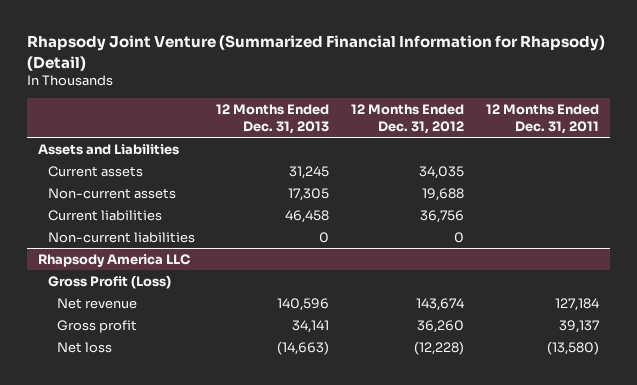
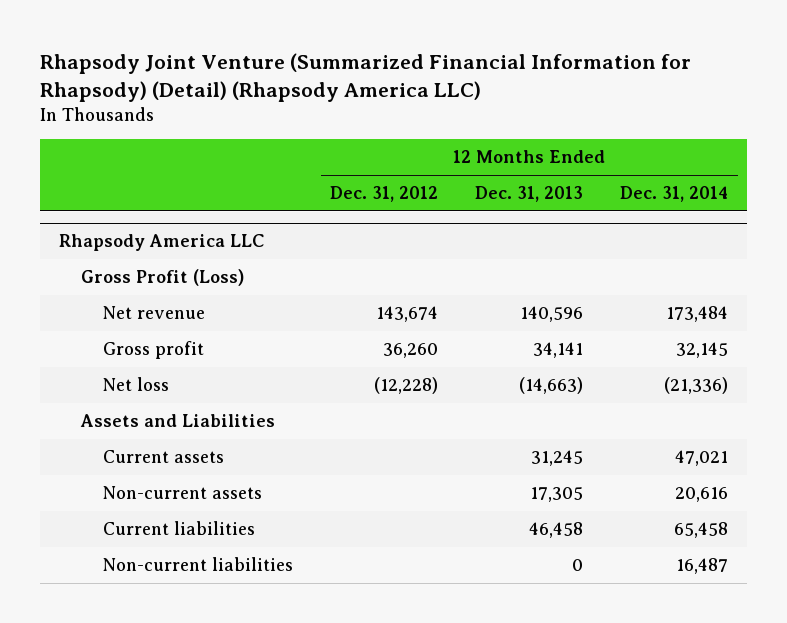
- Rhapsody Joint Venture (Summarized Financial Information for Rhapsody) (Detail)
+ Rhapsody Joint Venture (Summarized Financial Information for Rhapsody) (Detail) (Rhapsody America LLC)
- | 12 Months Ended Dec. 31, 2013 | 12 Months Ended Dec. 31, 2012 | 12 Months Ended Dec. 31, 2011
+ | 12 Months Ended Dec. 31, 2012 | 12 Months Ended Dec. 31, 2013 | 12 Months Ended Dec. 31, 2014
- Assets and Liabilities
- Current assets | 31,245 | 34,035 |
- Non-current assets | 17,305 | 19,688 |
- Current liabilities | 46,458 | 36,756 |
- Non-current liabilities | 0 | 0 |
@ Rhapsody America LLC
+ Assets and Liabilities
+ Current assets | | 31,245 | 47,021
+ Non-current assets | | 17,305 | 20,616
+ Current liabilities | | 46,458 | 65,458
+ Non-current liabilities | | 0 | 16,487

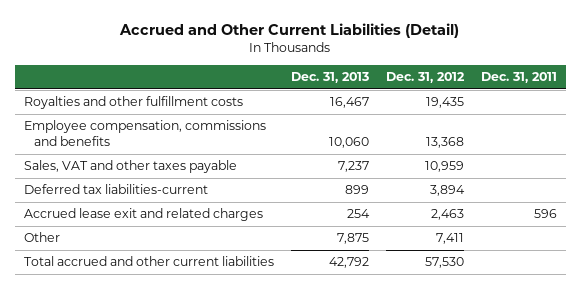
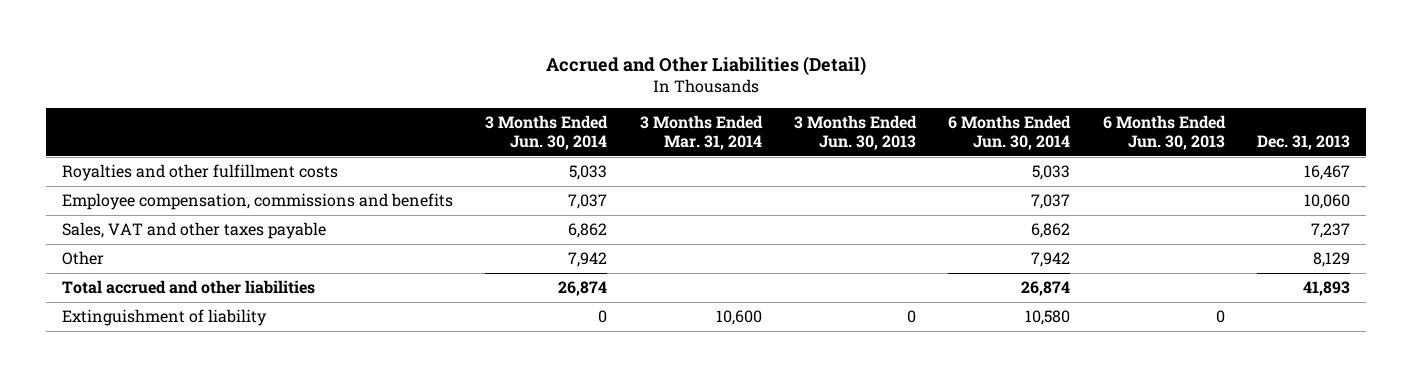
- Accrued and Other Current Liabilities (Detail)
+ Accrued and Other Liabilities (Detail)
- | Dec. 31, 2013 | Dec. 31, 2012 | Dec. 31, 2011
+ | 3 Months Ended Jun. 30, 2014 | 3 Months Ended Mar. 31, 2014 | 3 Months Ended Jun. 30, 2013 | 6 Months Ended Jun. 30, 2014 | 6 Months Ended Jun. 30, 2013 | Dec. 31, 2013
- Deferred tax liabilities-current | 899 | 3,894 |
- Accrued lease exit and related charges | 254 | 2,463 | 596
- Other | 7,875 | 7,411 |
- Total accrued and other current liabilities | 42,792 | 57,530 |
+ Other | 7,942 | | | 7,942 | | 8,129
+ Total accrued and other liabilities | 26,874 | | | 26,874 | | 41,893
+ Extinguishment of liability | 0 | 10,600 | 0 | 10,580 | 0 |

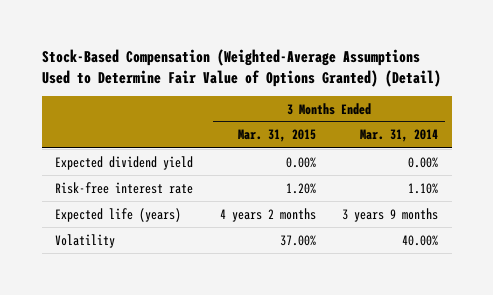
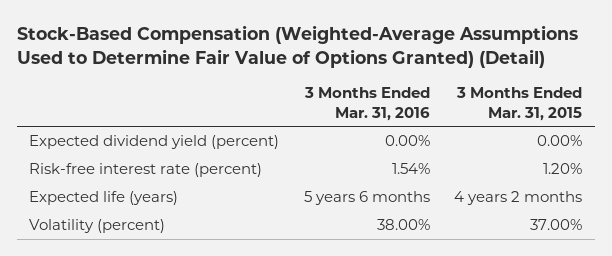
- | 3 Months Ended Mar. 31, 2015 | 3 Months Ended Mar. 31, 2014
+ | 3 Months Ended Mar. 31, 2016 | 3 Months Ended Mar. 31, 2015
- Expected dividend yield | 0.00% | 0.00%
- Risk-free interest rate | 1.20% | 1.10%
+ Expected dividend yield (percent) | 0.00% | 0.00%
+ Risk-free interest rate (percent) | 1.54% | 1.20%
- Volatility | 37.00% | 40.00%
+ Volatility (percent) | 38.00% | 37.00%

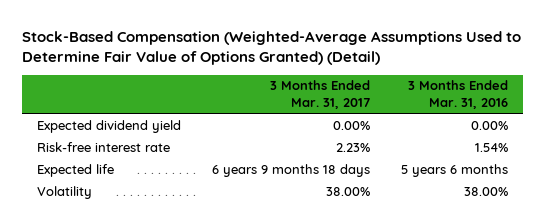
- | 3 Months Ended Mar. 31, 2016 | 3 Months Ended Mar. 31, 2015
+ | 3 Months Ended Mar. 31, 2017 | 3 Months Ended Mar. 31, 2016
- Expected dividend yield (percent) | 0.00% | 0.00%
- Risk-free interest rate (percent) | 1.54% | 1.20%
- Expected life (years) | 5 years 6 months | 4 years 2 months
- Volatility (percent) | 38.00% | 37.00%
+ Expected dividend yield | 0.00% | 0.00%
+ Risk-free interest rate | 2.23% | 1.54%
+ Expected life | 6 years 9 months 18 days | 5 years 6 months
+ Volatility | 38.00% | 38.00%

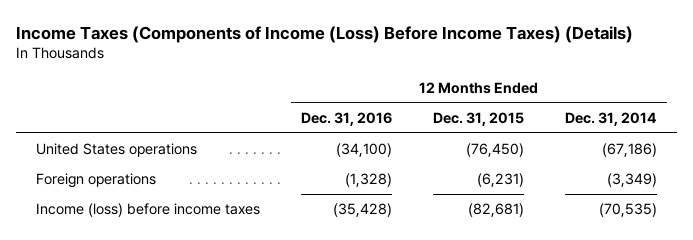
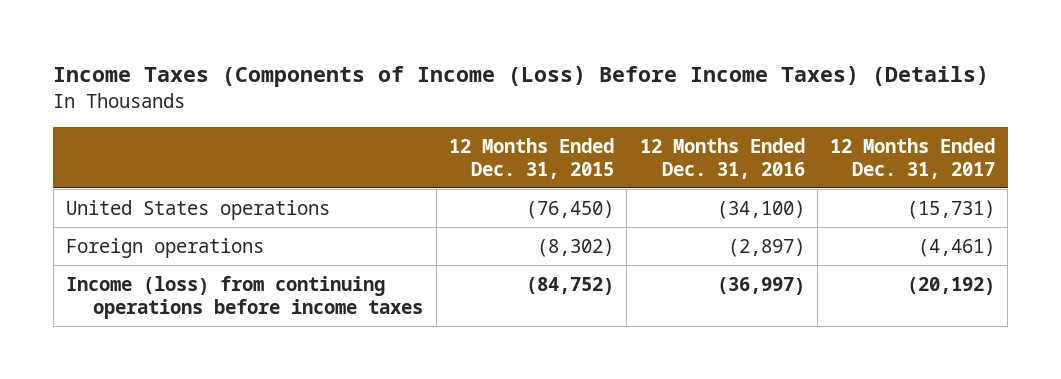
- | 12 Months Ended Dec. 31, 2016 | 12 Months Ended Dec. 31, 2015 | 12 Months Ended Dec. 31, 2014
+ | 12 Months Ended Dec. 31, 2015 | 12 Months Ended Dec. 31, 2016 | 12 Months Ended Dec. 31, 2017
- Foreign operations | (1,328) | (6,231) | (3,349)
- Income (loss) before income taxes | (35,428) | (82,681) | (70,535)
+ Foreign operations | (8,302) | (2,897) | (4,461)
+ Income (loss) from continuing operations before income taxes | (84,752) | (36,997) | (20,192)

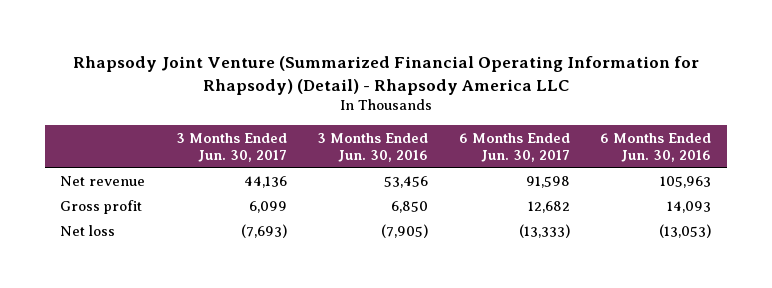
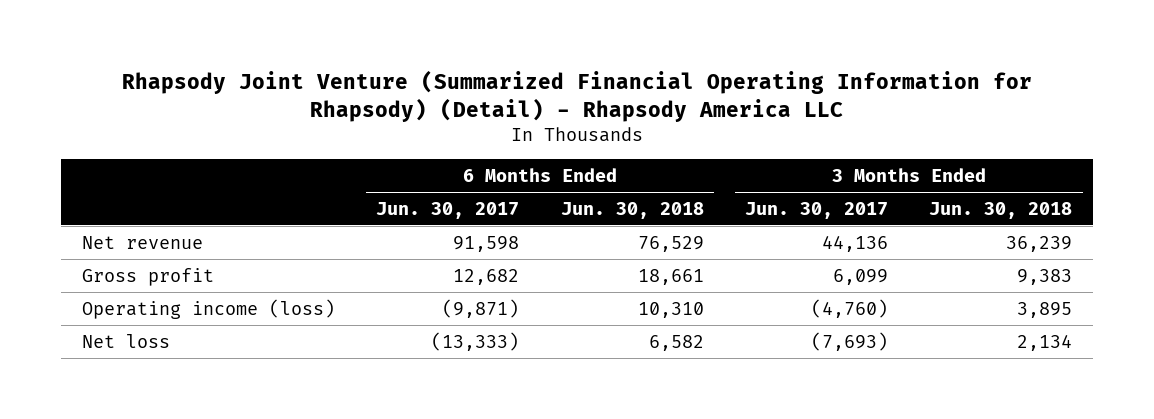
- | 3 Months Ended Jun. 30, 2017 | 3 Months Ended Jun. 30, 2016 | 6 Months Ended Jun. 30, 2017 | 6 Months Ended Jun. 30, 2016
+ | 6 Months Ended Jun. 30, 2017 | 6 Months Ended Jun. 30, 2018 | 3 Months Ended Jun. 30, 2017 | 3 Months Ended Jun. 30, 2018
+ Operating income (loss) | (9,871) | 10,310 | (4,760) | 3,895

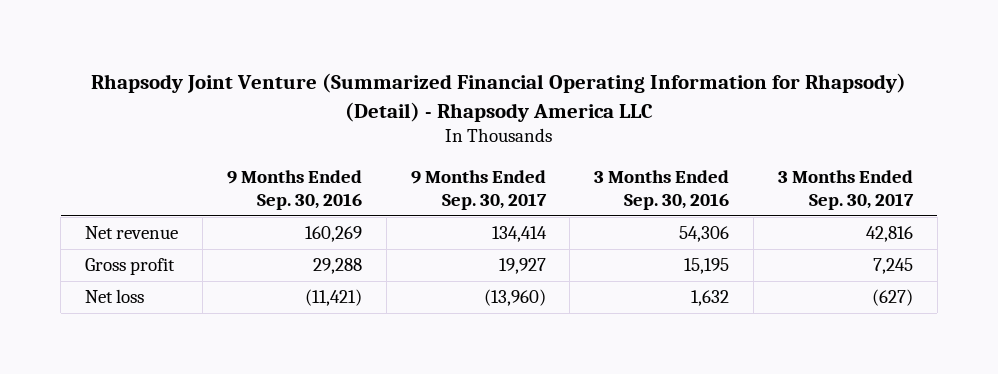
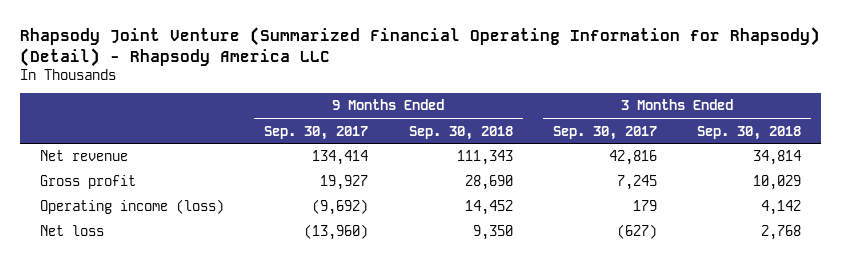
- | 9 Months Ended Sep. 30, 2016 | 9 Months Ended Sep. 30, 2017 | 3 Months Ended Sep. 30, 2016 | 3 Months Ended Sep. 30, 2017
+ | 9 Months Ended Sep. 30, 2017 | 9 Months Ended Sep. 30, 2018 | 3 Months Ended Sep. 30, 2017 | 3 Months Ended Sep. 30, 2018
+ Operating income (loss) | (9,692) | 14,452 | 179 | 4,142

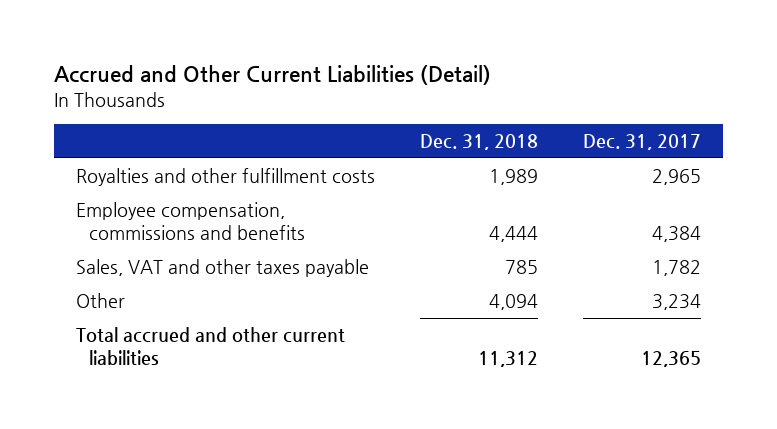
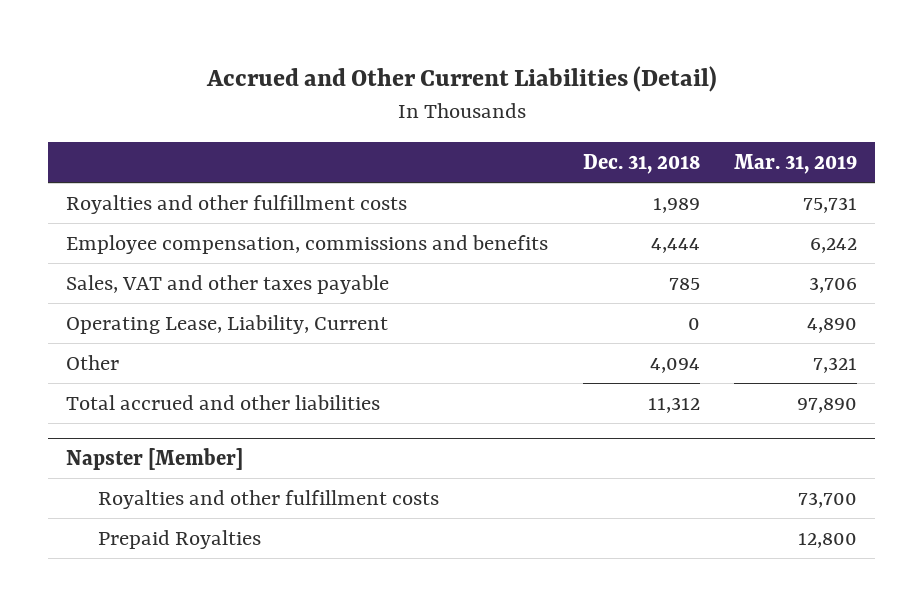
- | Dec. 31, 2018 | Dec. 31, 2017
+ | Dec. 31, 2018 | Mar. 31, 2019
+ Operating Lease, Liability, Current | 0 | 4,890
- Total accrued and other current liabilities | 11,312 | 12,365
+ Total accrued and other liabilities | 11,312 | 97,890
+ Napster [Member]
+ Royalties and other fulfillment costs | | 73,700
+ Prepaid Royalties | | 12,800

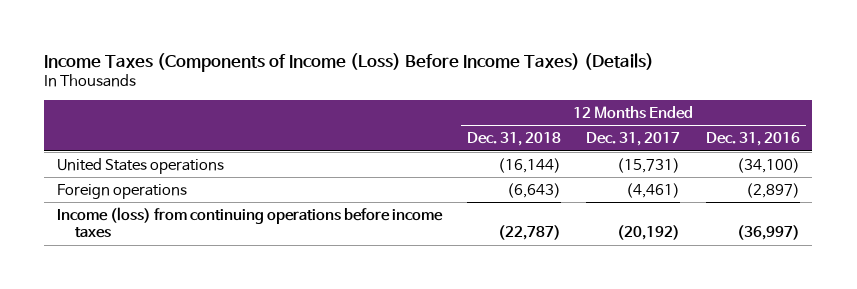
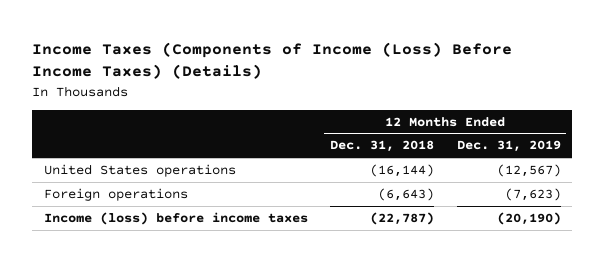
- | 12 Months Ended Dec. 31, 2018 | 12 Months Ended Dec. 31, 2017 | 12 Months Ended Dec. 31, 2016
+ | 12 Months Ended Dec. 31, 2018 | 12 Months Ended Dec. 31, 2019
- Income (loss) from continuing operations before income taxes | (22,787) | (20,192) | (36,997)
+ Income (loss) before income taxes | (22,787) | (20,190)

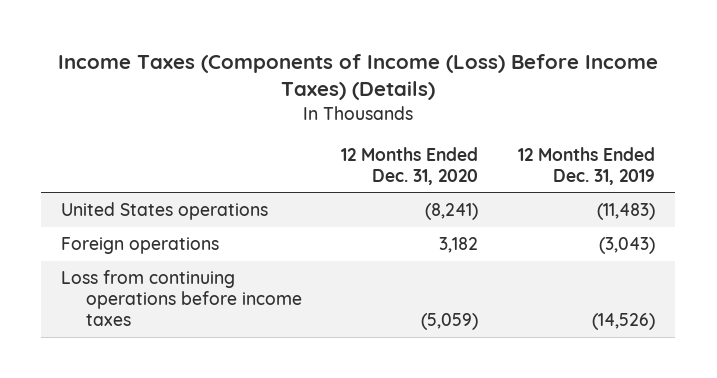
- | 12 Months Ended Dec. 31, 2018 | 12 Months Ended Dec. 31, 2019
+ | 12 Months Ended Dec. 31, 2020 | 12 Months Ended Dec. 31, 2019
- United States operations | (16,144) | (12,567)
- Foreign operations | (6,643) | (7,623)
- Income (loss) before income taxes | (22,787) | (20,190)
+ United States operations | (8,241) | (11,483)
+ Foreign operations | 3,182 | (3,043)
+ Loss from continuing operations before income taxes | (5,059) | (14,526)

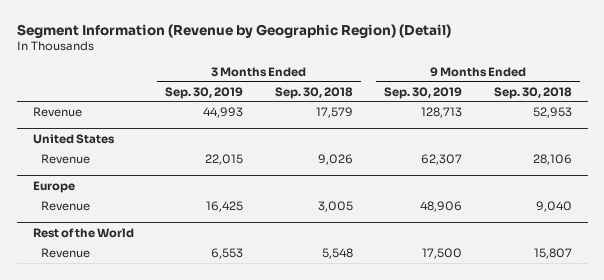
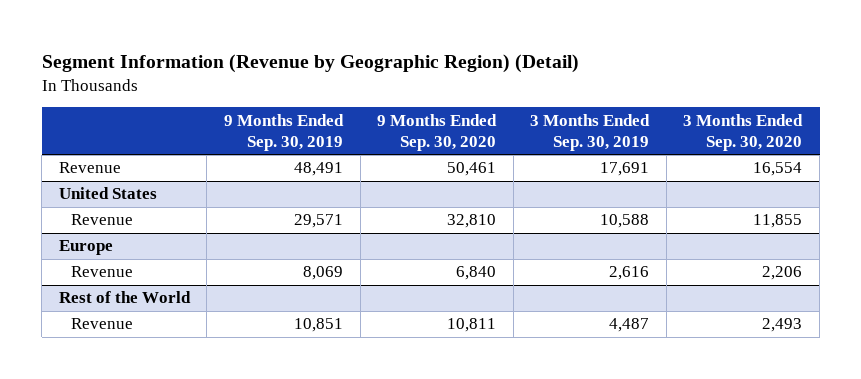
- | 3 Months Ended Sep. 30, 2019 | 3 Months Ended Sep. 30, 2018 | 9 Months Ended Sep. 30, 2019 | 9 Months Ended Sep. 30, 2018
+ | 9 Months Ended Sep. 30, 2019 | 9 Months Ended Sep. 30, 2020 | 3 Months Ended Sep. 30, 2019 | 3 Months Ended Sep. 30, 2020
- Revenue | 44,993 | 17,579 | 128,713 | 52,953
+ Revenue | 48,491 | 50,461 | 17,691 | 16,554
@ United States
- Revenue | 22,015 | 9,026 | 62,307 | 28,106
+ Revenue | 29,571 | 32,810 | 10,588 | 11,855
@ Europe
- Revenue | 16,425 | 3,005 | 48,906 | 9,040
+ Revenue | 8,069 | 6,840 | 2,616 | 2,206
@ Rest of the World
- Revenue | 6,553 | 5,548 | 17,500 | 15,807
+ Revenue | 10,851 | 10,811 | 4,487 | 2,493

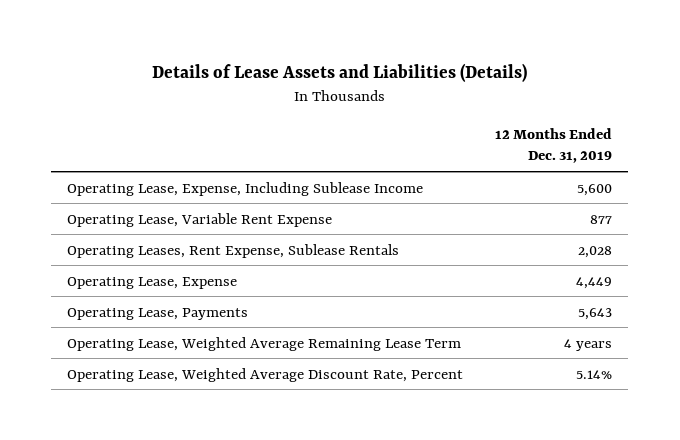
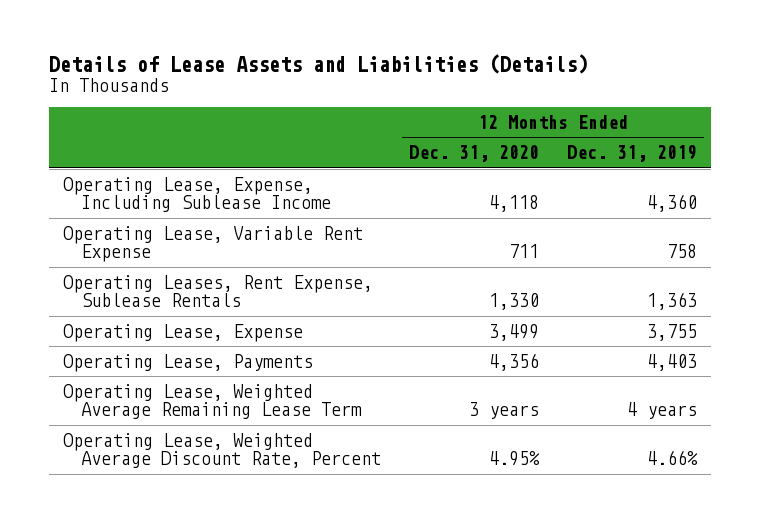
- | 12 Months Ended Dec. 31, 2019
+ | 12 Months Ended Dec. 31, 2020 | 12 Months Ended Dec. 31, 2019
- Operating Lease, Expense, Including Sublease Income | 5,600
- Operating Lease, Variable Rent Expense | 877
- Operating Leases, Rent Expense, Sublease Rentals | 2,028
- Operating Lease, Expense | 4,449
- Operating Lease, Payments | 5,643
+ Operating Lease, Expense, Including Sublease Income | 4,118 | 4,360
+ Operating Lease, Variable Rent Expense | 711 | 758
+ Operating Leases, Rent Expense, Sublease Rentals | 1,330 | 1,363
+ Operating Lease, Expense | 3,499 | 3,755
+ Operating Lease, Payments | 4,356 | 4,403
- Operating Lease, Weighted Average Discount Rate, Percent | 5.14%
+ Operating Lease, Weighted Average Discount Rate, Percent | 4.95% | 4.66%

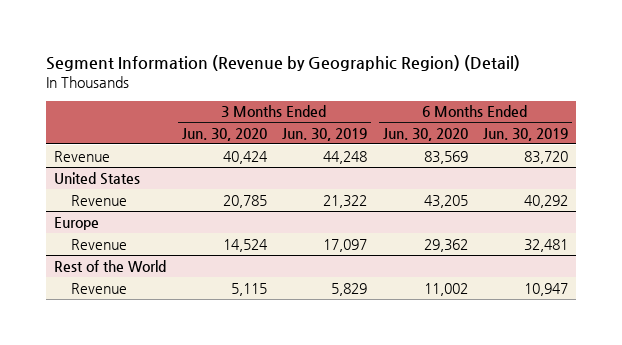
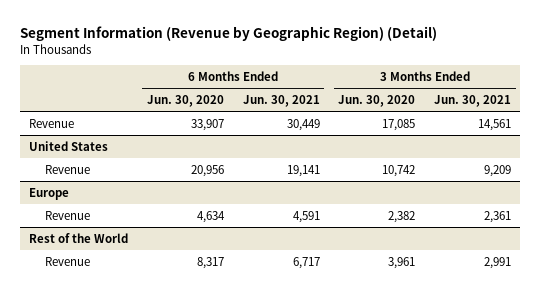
- | 3 Months Ended Jun. 30, 2020 | 3 Months Ended Jun. 30, 2019 | 6 Months Ended Jun. 30, 2020 | 6 Months Ended Jun. 30, 2019
+ | 6 Months Ended Jun. 30, 2020 | 6 Months Ended Jun. 30, 2021 | 3 Months Ended Jun. 30, 2020 | 3 Months Ended Jun. 30, 2021
- Revenue | 40,424 | 44,248 | 83,569 | 83,720
+ Revenue | 33,907 | 30,449 | 17,085 | 14,561
@ United States
- Revenue | 20,785 | 21,322 | 43,205 | 40,292
+ Revenue | 20,956 | 19,141 | 10,742 | 9,209
@ Europe
- Revenue | 14,524 | 17,097 | 29,362 | 32,481
+ Revenue | 4,634 | 4,591 | 2,382 | 2,361
@ Rest of the World
- Revenue | 5,115 | 5,829 | 11,002 | 10,947
+ Revenue | 8,317 | 6,717 | 3,961 | 2,991

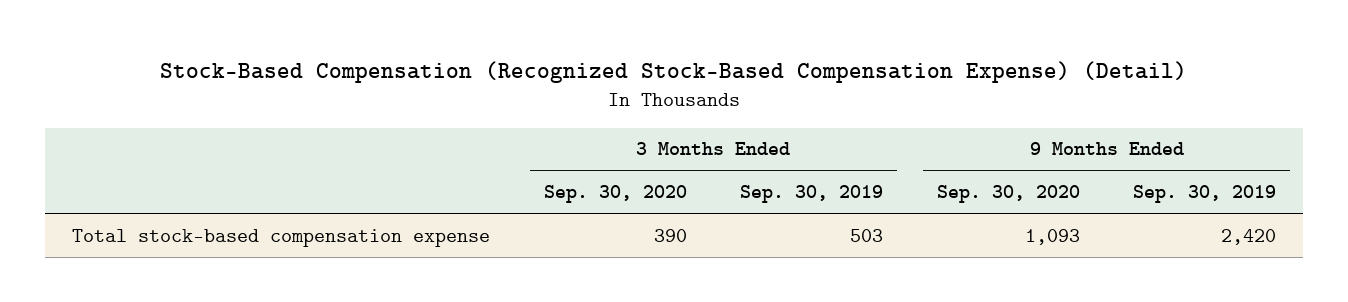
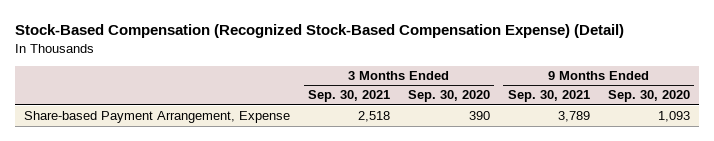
- | 3 Months Ended Sep. 30, 2020 | 3 Months Ended Sep. 30, 2019 | 9 Months Ended Sep. 30, 2020 | 9 Months Ended Sep. 30, 2019
+ | 3 Months Ended Sep. 30, 2021 | 3 Months Ended Sep. 30, 2020 | 9 Months Ended Sep. 30, 2021 | 9 Months Ended Sep. 30, 2020
- Total stock-based compensation expense | 390 | 503 | 1,093 | 2,420
+ Share-based Payment Arrangement, Expense | 2,518 | 390 | 3,789 | 1,093

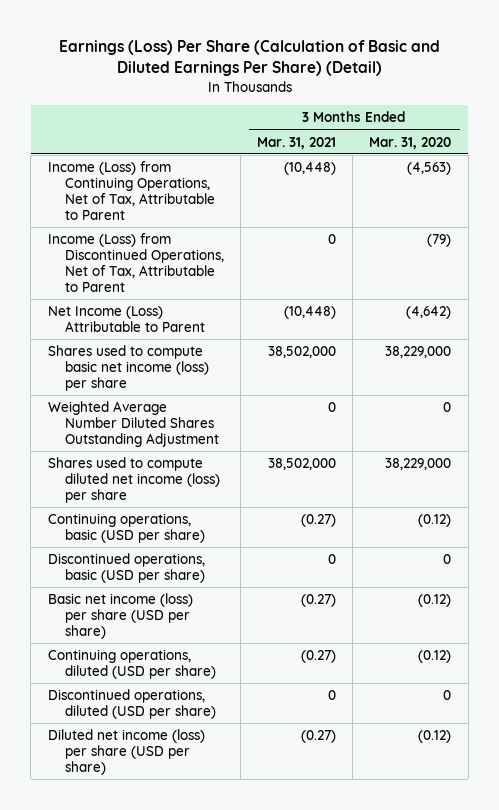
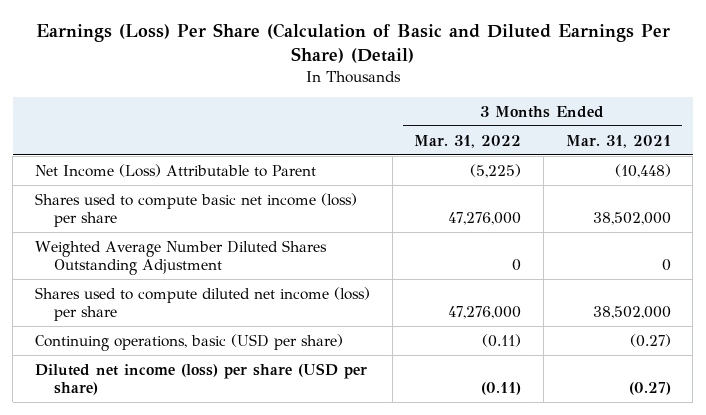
- | 3 Months Ended Mar. 31, 2021 | 3 Months Ended Mar. 31, 2020
+ | 3 Months Ended Mar. 31, 2022 | 3 Months Ended Mar. 31, 2021
- Income (Loss) from Continuing Operations, Net of Tax, Attributable to Parent | (10,448) | (4,563)
- Income (Loss) from Discontinued Operations, Net of Tax, Attributable to Parent | 0 | (79)
- Discontinued operations, basic (USD per share) | 0 | 0
- Basic net income (loss) per share (USD per share) | (0.27) | (0.12)
- Continuing operations, diluted (USD per share) | (0.27) | (0.12)
- Discontinued operations, diluted (USD per share) | 0 | 0

